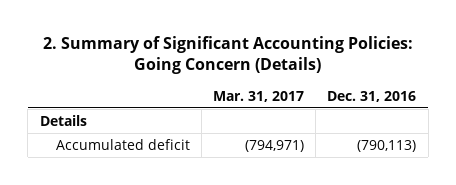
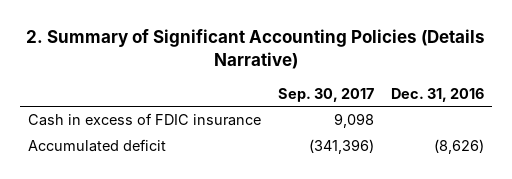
- 2. Summary of Significant Accounting Policies: Going Concern (Details)
+ 2. Summary of Significant Accounting Policies (Details Narrative)
- | Mar. 31, 2017 | Dec. 31, 2016
+ | Sep. 30, 2017 | Dec. 31, 2016
- Details
- Accumulated deficit | (794,971) | (790,113)
+ Cash in excess of FDIC insurance | 9,098 |
+ Accumulated deficit | (341,396) | (8,626)

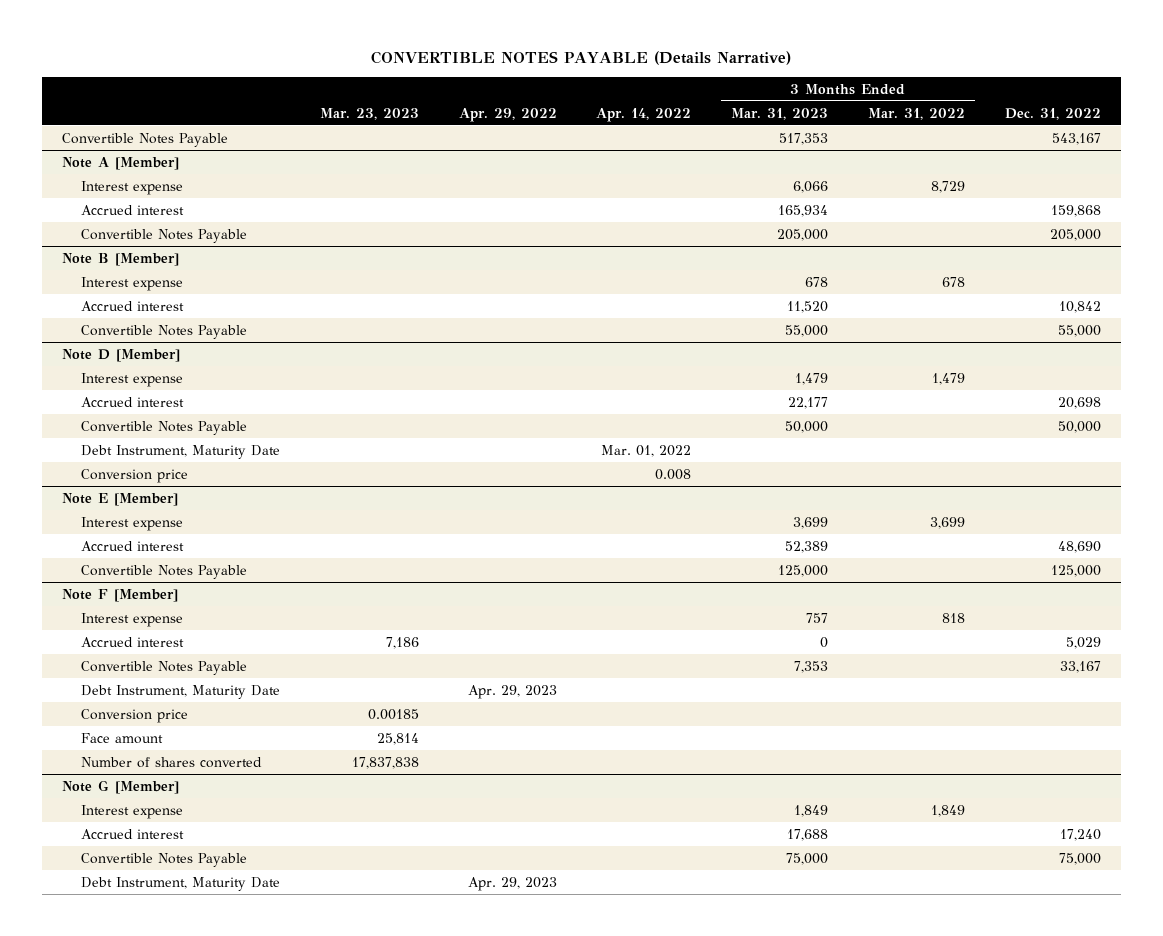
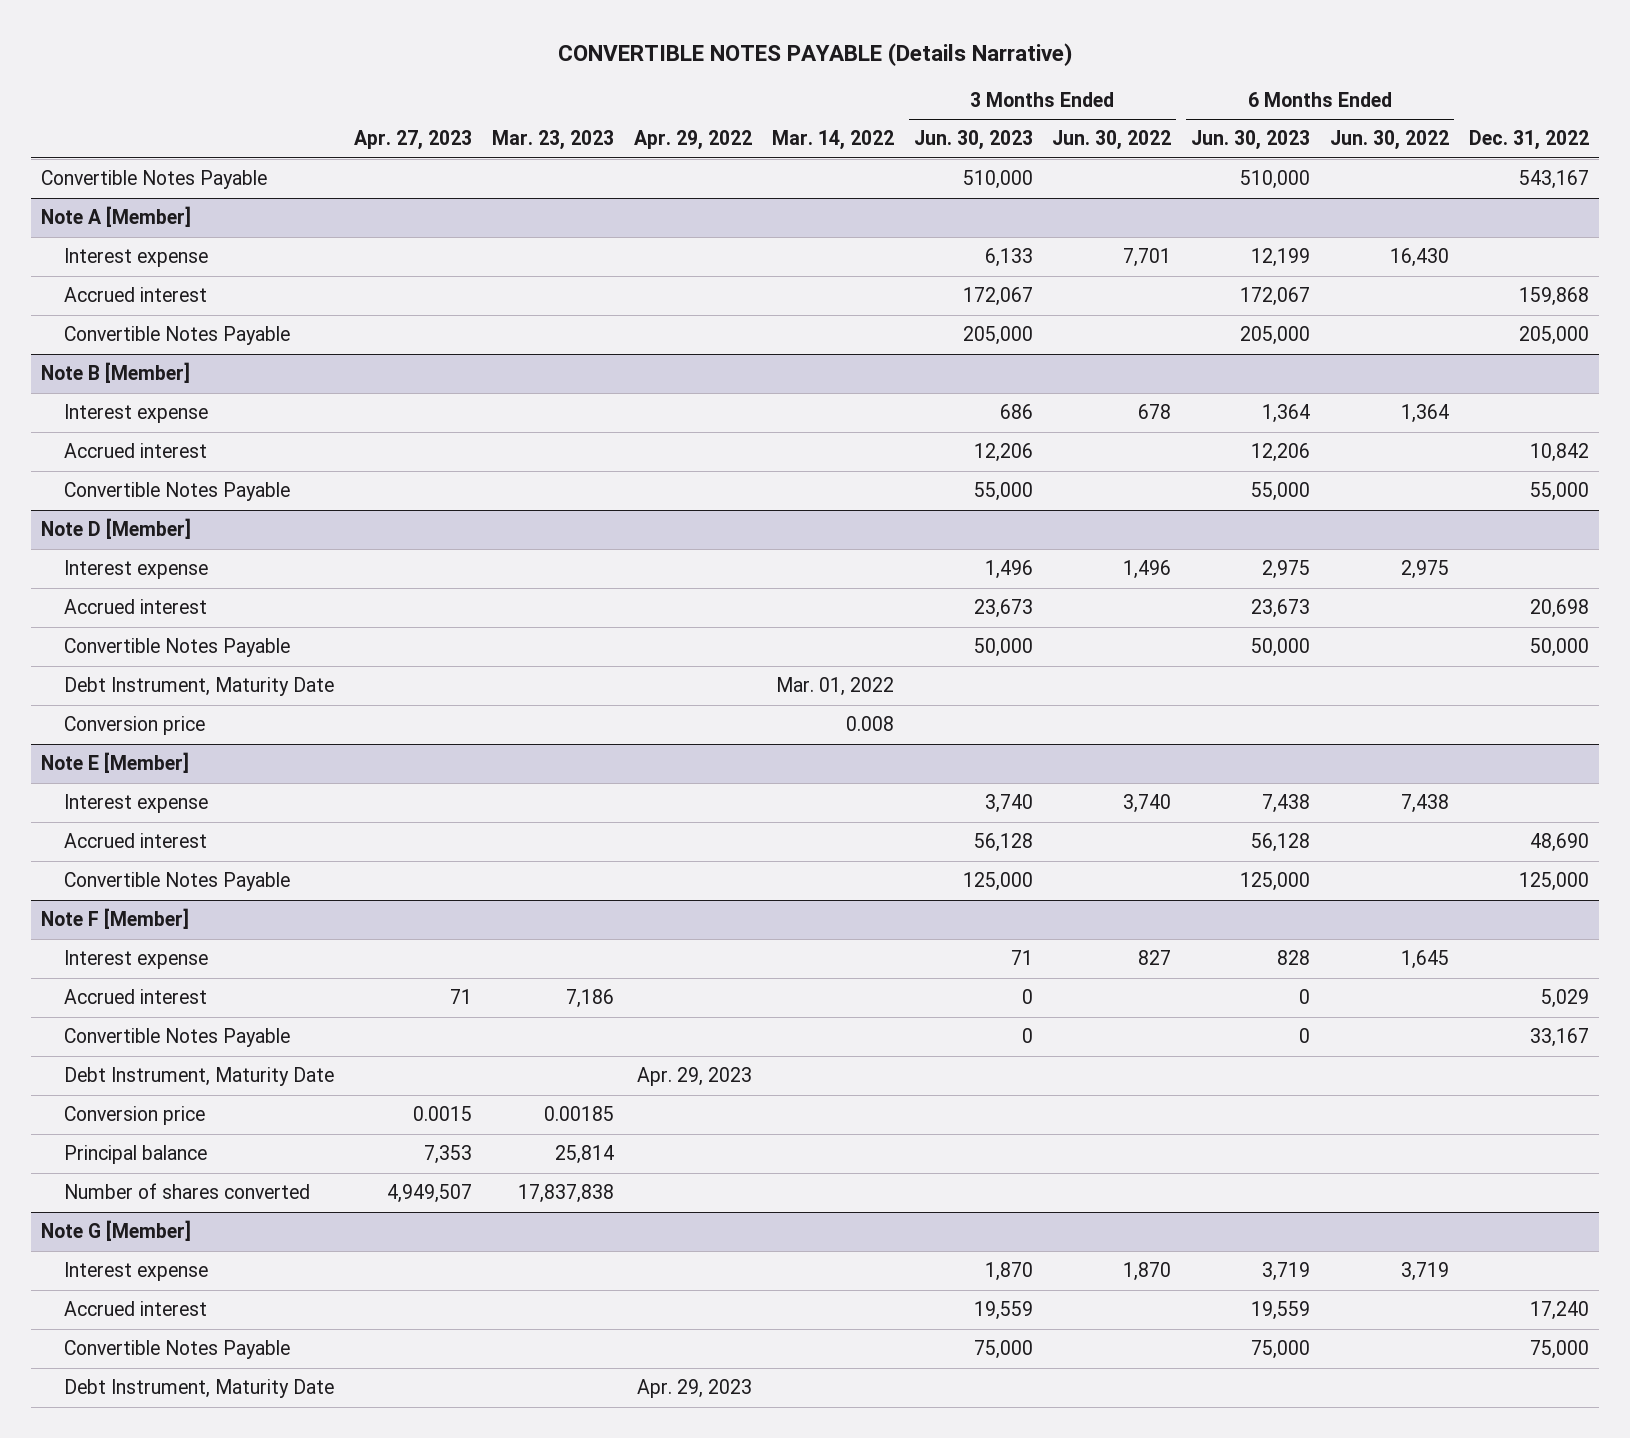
- | Mar. 23, 2023 | Apr. 29, 2022 | Apr. 14, 2022 | 3 Months Ended Mar. 31, 2023 | 3 Months Ended Mar. 31, 2022 | Dec. 31, 2022
+ | Apr. 27, 2023 | Mar. 23, 2023 | Apr. 29, 2022 | Mar. 14, 2022 | 3 Months Ended Jun. 30, 2023 | 3 Months Ended Jun. 30, 2022 | 6 Months Ended Jun. 30, 2023 | 6 Months Ended Jun. 30, 2022 | Dec. 31, 2022
@ Note F [Member]
- Face amount | 25,814 | | | | |
+ Principal balance | 7,353 | 25,814 | | | | | | |

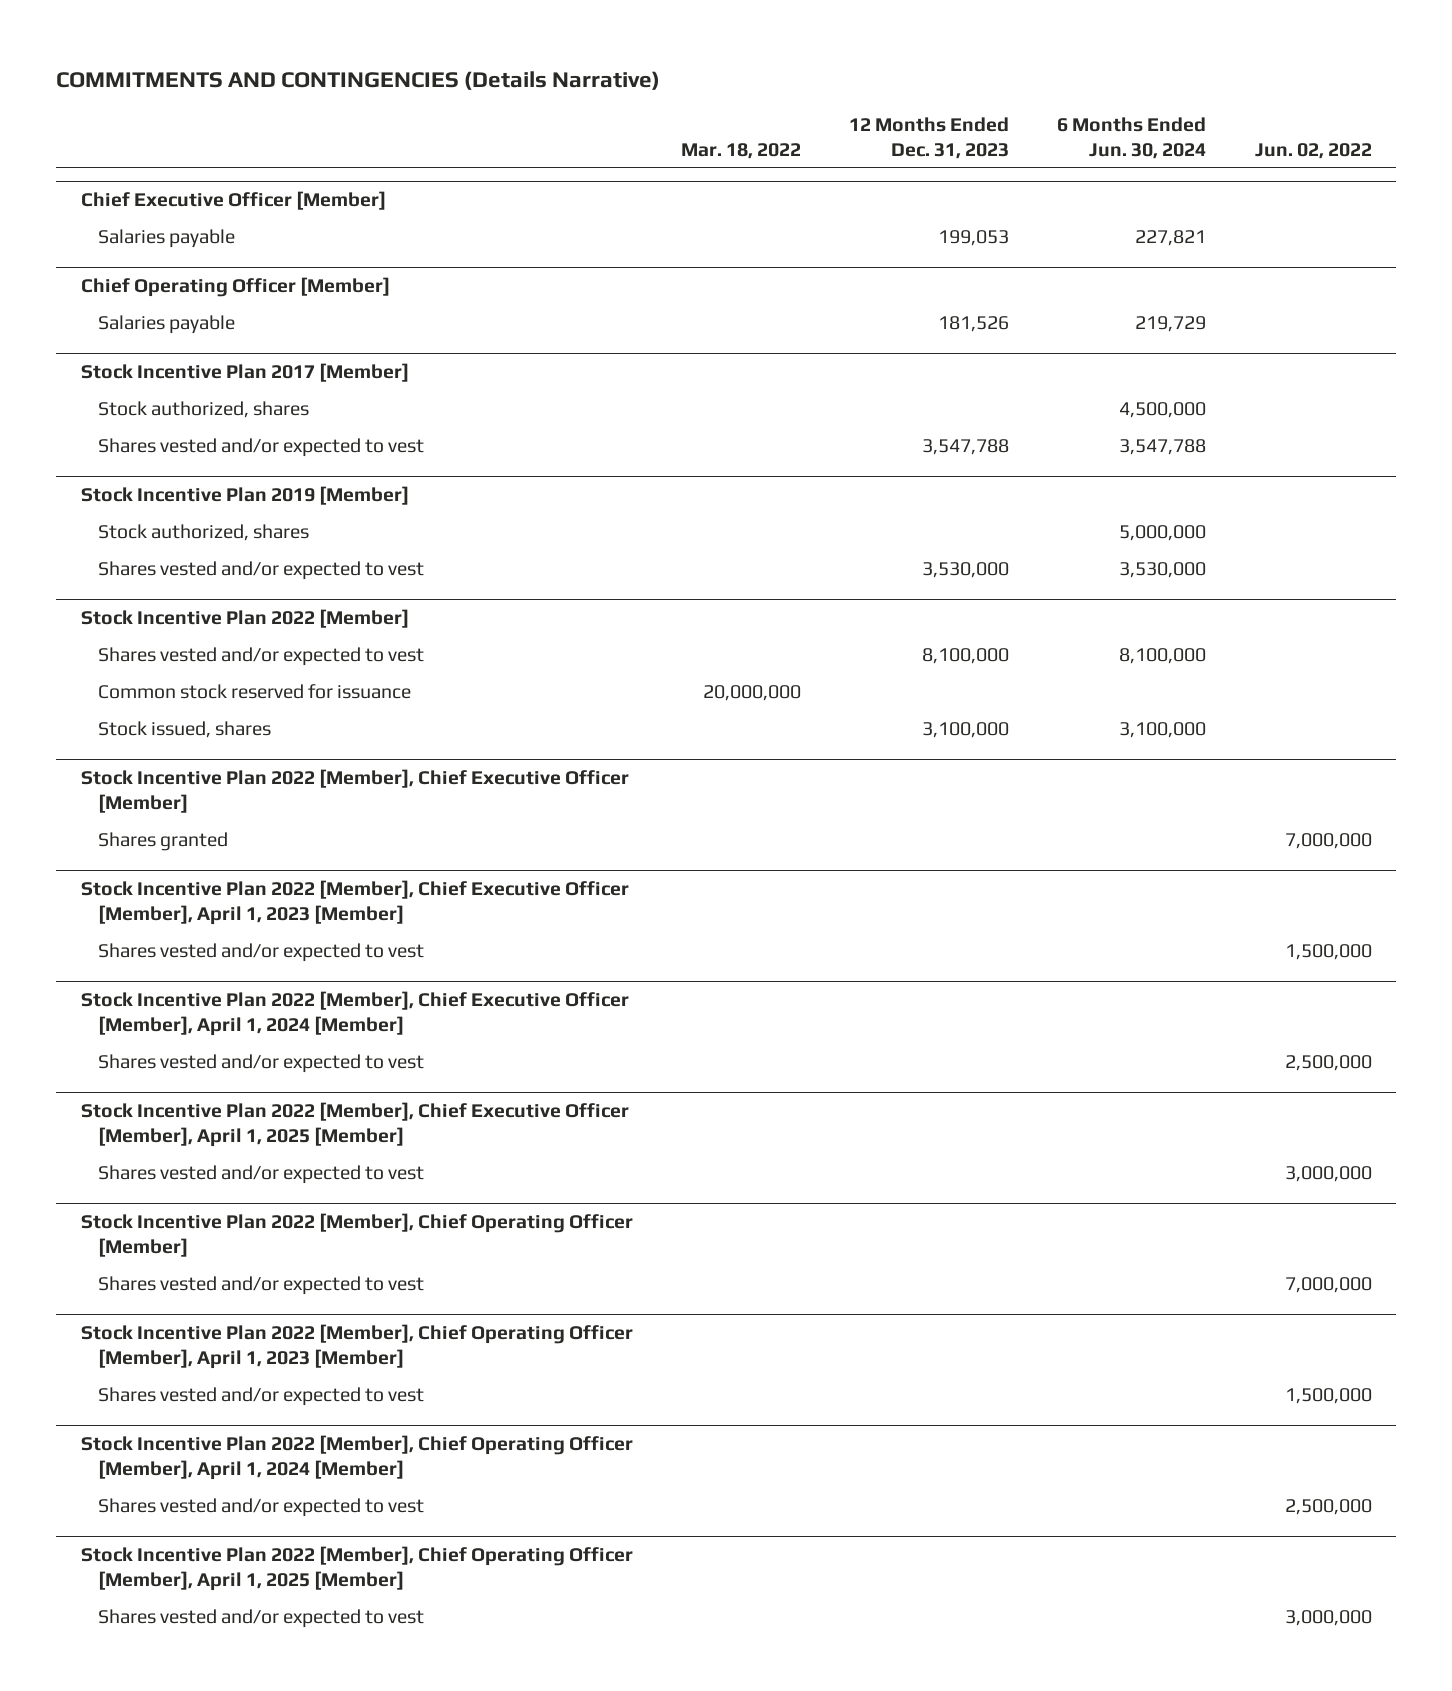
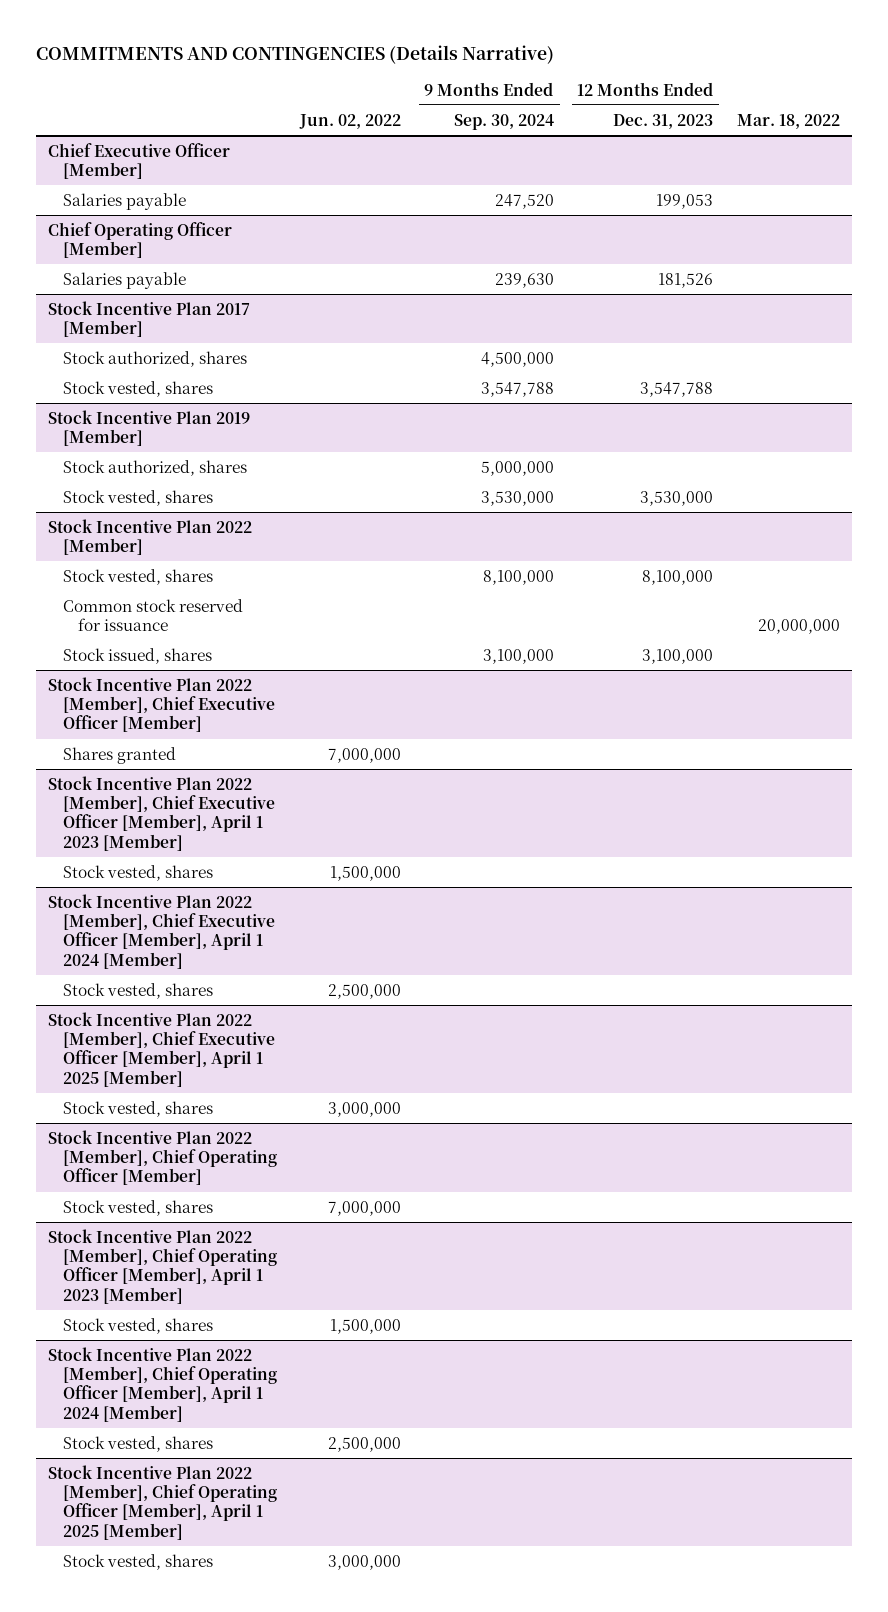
- | Mar. 18, 2022 | 12 Months Ended Dec. 31, 2023 | 6 Months Ended Jun. 30, 2024 | Jun. 02, 2022
+ | Jun. 02, 2022 | 9 Months Ended Sep. 30, 2024 | 12 Months Ended Dec. 31, 2023 | Mar. 18, 2022
@ Stock Incentive Plan 2017 [Member]
- Shares vested and/or expected to vest | | 3,547,788 | 3,547,788 |
+ Stock vested, shares | | 3,547,788 | 3,547,788 |
@ Stock Incentive Plan 2019 [Member]
- Shares vested and/or expected to vest | | 3,530,000 | 3,530,000 |
+ Stock vested, shares | | 3,530,000 | 3,530,000 |
@ Stock Incentive Plan 2022 [Member]
- Shares vested and/or expected to vest | | 8,100,000 | 8,100,000 |
+ Stock vested, shares | | 8,100,000 | 8,100,000 |
- Stock Incentive Plan 2022 [Member], Chief Executive Officer [Member], April 1, 2023 [Member]
- Shares vested and/or expected to vest | | | | 1,500,000
- Stock Incentive Plan 2022 [Member], Chief Executive Officer [Member], April 1, 2024 [Member]
- Shares vested and/or expected to vest | | | | 2,500,000
- Stock Incentive Plan 2022 [Member], Chief Executive Officer [Member], April 1, 2025 [Member]
- Shares vested and/or expected to vest | | | | 3,000,000
+ Stock Incentive Plan 2022 [Member], Chief Executive Officer [Member], April 1 2023 [Member]
+ Stock vested, shares | 1,500,000 | | |
+ Stock Incentive Plan 2022 [Member], Chief Executive Officer [Member], April 1 2024 [Member]
+ Stock vested, shares | 2,500,000 | | |
+ Stock Incentive Plan 2022 [Member], Chief Executive Officer [Member], April 1 2025 [Member]
+ Stock vested, shares | 3,000,000 | | |
@ Stock Incentive Plan 2022 [Member], Chief Operating Officer [Member]
- Shares vested and/or expected to vest | | | | 7,000,000
- Stock Incentive Plan 2022 [Member], Chief Operating Officer [Member], April 1, 2023 [Member]
- Shares vested and/or expected to vest | | | | 1,500,000
- Stock Incentive Plan 2022 [Member], Chief Operating Officer [Member], April 1, 2024 [Member]
- Shares vested and/or expected to vest | | | | 2,500,000
- Stock Incentive Plan 2022 [Member], Chief Operating Officer [Member], April 1, 2025 [Member]
- Shares vested and/or expected to vest | | | | 3,000,000
@ Stock Incentive Plan 2022 [Member], Chief Operating Officer [Member]
+ Stock vested, shares | 7,000,000 | | |
+ Stock Incentive Plan 2022 [Member], Chief Operating Officer [Member], April 1 2023 [Member]
+ Stock vested, shares | 1,500,000 | | |
+ Stock Incentive Plan 2022 [Member], Chief Operating Officer [Member], April 1 2024 [Member]
+ Stock vested, shares | 2,500,000 | | |
+ Stock Incentive Plan 2022 [Member], Chief Operating Officer [Member], April 1 2025 [Member]
+ Stock vested, shares | 3,000,000 | | |

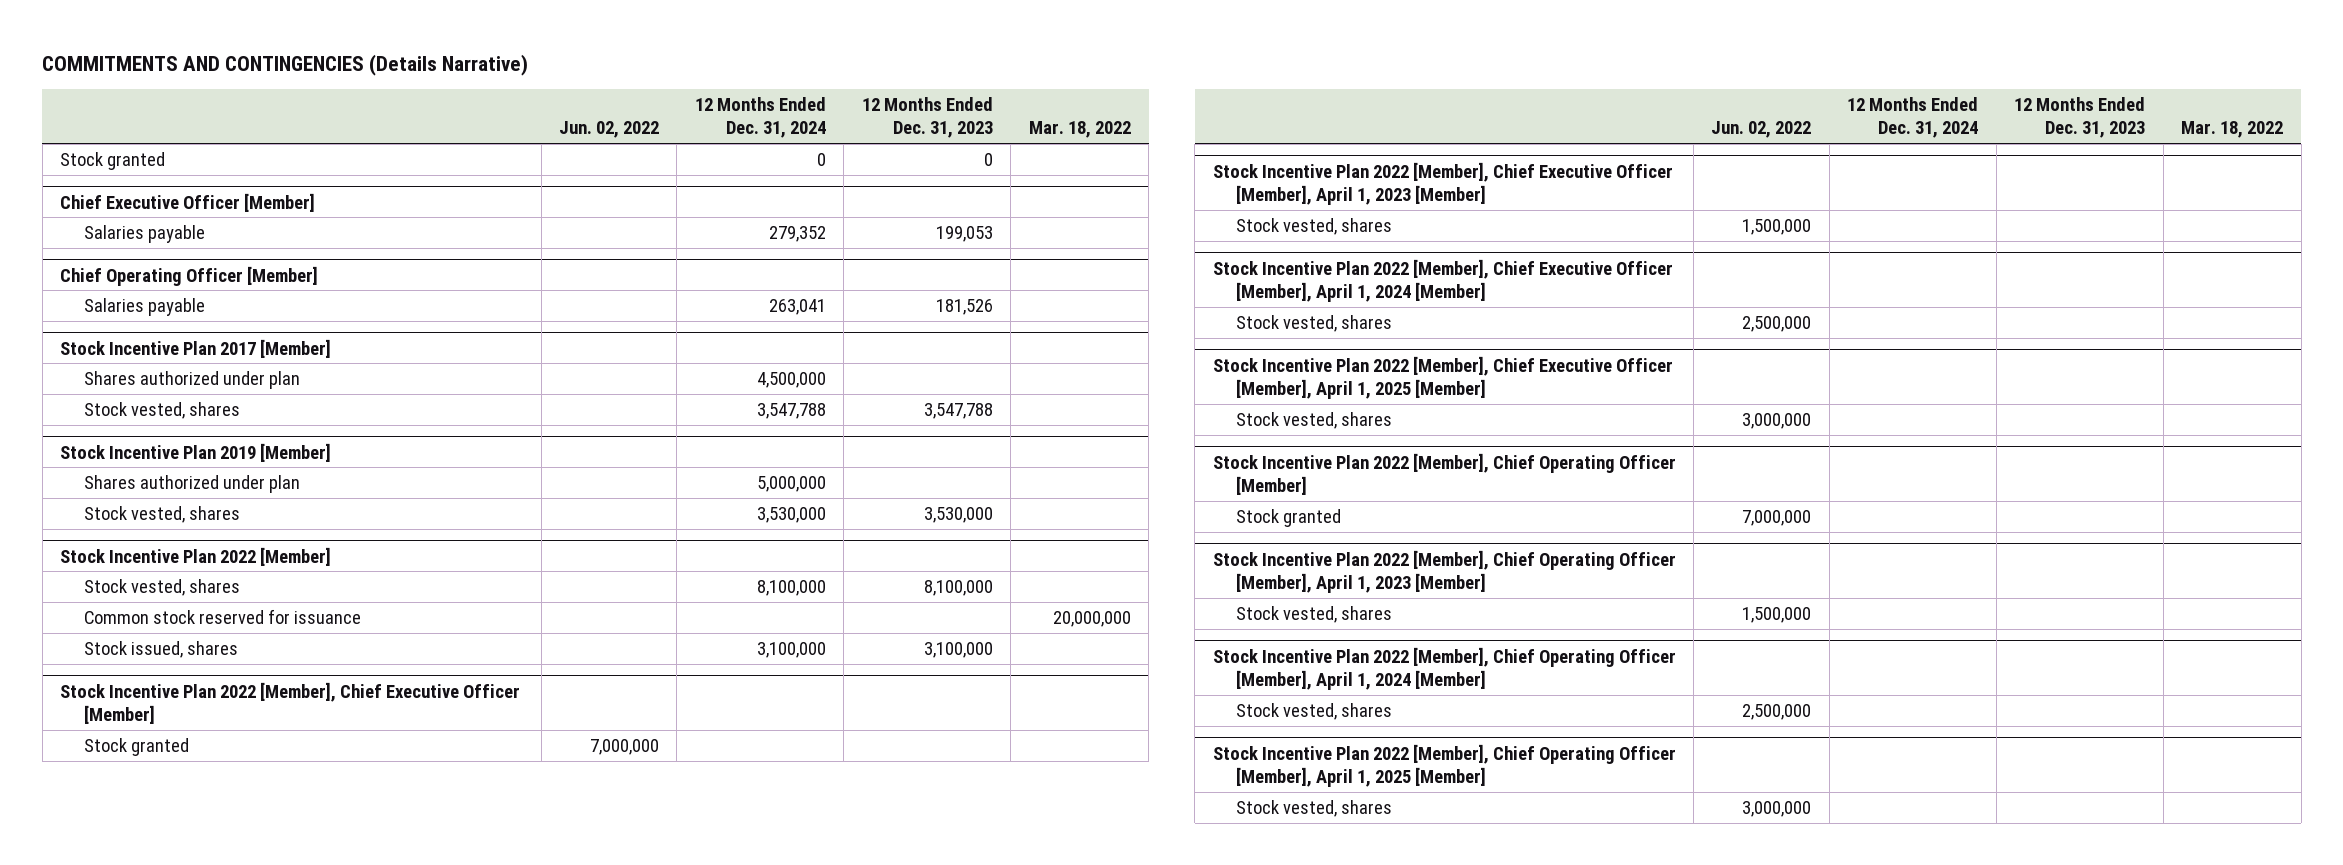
- | Jun. 02, 2022 | 9 Months Ended Sep. 30, 2024 | 12 Months Ended Dec. 31, 2023 | Mar. 18, 2022
+ | Jun. 02, 2022 | 12 Months Ended Dec. 31, 2024 | 12 Months Ended Dec. 31, 2023 | Mar. 18, 2022
+ Stock granted | | 0 | 0 |
@ Stock Incentive Plan 2017 [Member]
- Stock authorized, shares | | 4,500,000 | |
+ Shares authorized under plan | | 4,500,000 | |
@ Stock Incentive Plan 2019 [Member]
- Stock authorized, shares | | 5,000,000 | |
+ Shares authorized under plan | | 5,000,000 | |
@ Stock Incentive Plan 2022 [Member], Chief Executive Officer [Member]
- Shares granted | 7,000,000 | | |
- Stock Incentive Plan 2022 [Member], Chief Executive Officer [Member], April 1 2023 [Member]
@ Stock Incentive Plan 2022 [Member], Chief Executive Officer [Member]
+ Stock granted | 7,000,000 | | |
+ Stock Incentive Plan 2022 [Member], Chief Executive Officer [Member], April 1, 2023 [Member]
- Stock Incentive Plan 2022 [Member], Chief Executive Officer [Member], April 1 2024 [Member]
+ Stock Incentive Plan 2022 [Member], Chief Executive Officer [Member], April 1, 2024 [Member]
- Stock Incentive Plan 2022 [Member], Chief Executive Officer [Member], April 1 2025 [Member]
+ Stock Incentive Plan 2022 [Member], Chief Executive Officer [Member], April 1, 2025 [Member]
@ Stock Incentive Plan 2022 [Member], Chief Operating Officer [Member]
- Stock vested, shares | 7,000,000 | | |
- Stock Incentive Plan 2022 [Member], Chief Operating Officer [Member], April 1 2023 [Member]
@ Stock Incentive Plan 2022 [Member], Chief Operating Officer [Member]
+ Stock granted | 7,000,000 | | |
+ Stock Incentive Plan 2022 [Member], Chief Operating Officer [Member], April 1, 2023 [Member]
- Stock Incentive Plan 2022 [Member], Chief Operating Officer [Member], April 1 2024 [Member]
+ Stock Incentive Plan 2022 [Member], Chief Operating Officer [Member], April 1, 2024 [Member]
- Stock Incentive Plan 2022 [Member], Chief Operating Officer [Member], April 1 2025 [Member]
+ Stock Incentive Plan 2022 [Member], Chief Operating Officer [Member], April 1, 2025 [Member]

